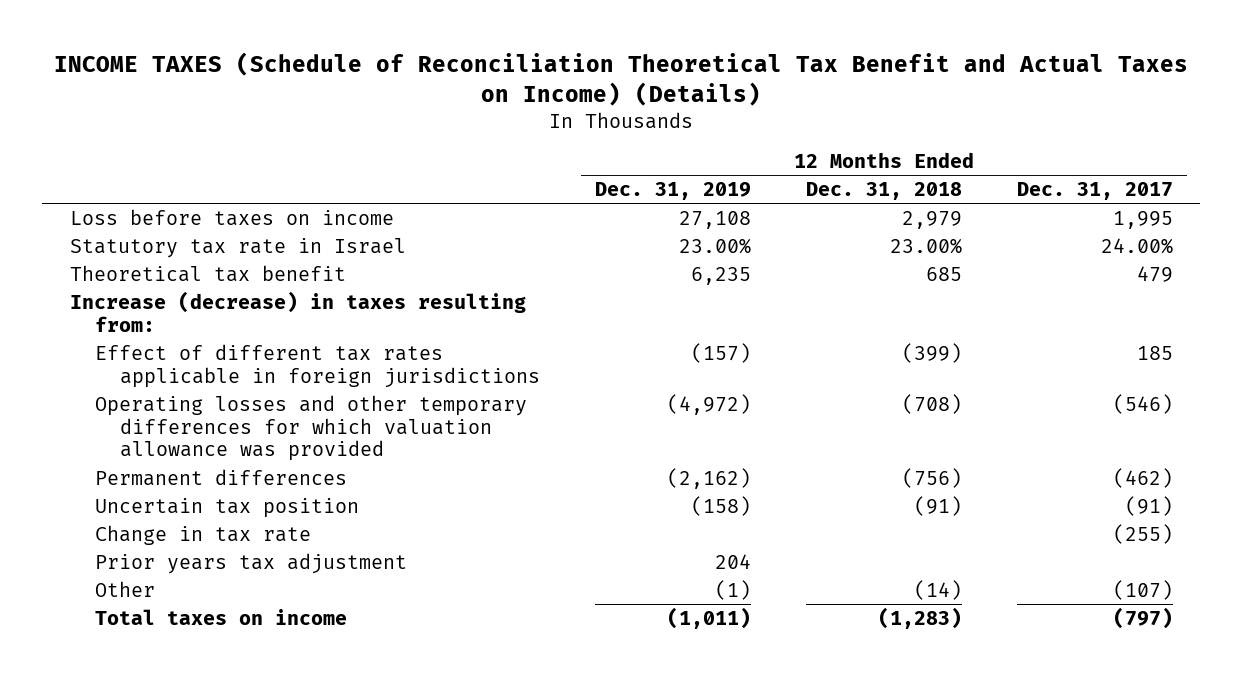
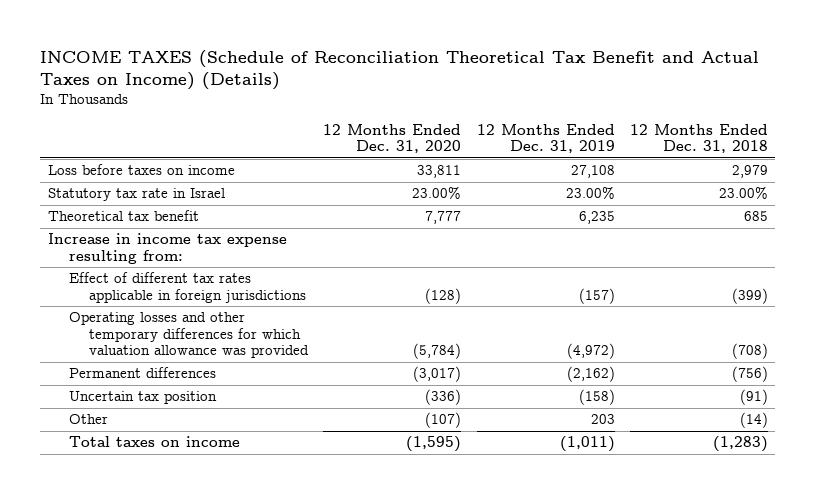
- | 12 Months Ended Dec. 31, 2019 | 12 Months Ended Dec. 31, 2018 | 12 Months Ended Dec. 31, 2017
+ | 12 Months Ended Dec. 31, 2020 | 12 Months Ended Dec. 31, 2019 | 12 Months Ended Dec. 31, 2018
- Increase (decrease) in taxes resulting from:
+ Increase in income tax expense resulting from:
- Change in tax rate | | | (255)
- Prior years tax adjustment | 204 | |
- Other | (1) | (14) | (107)
+ Other | (107) | 203 | (14)

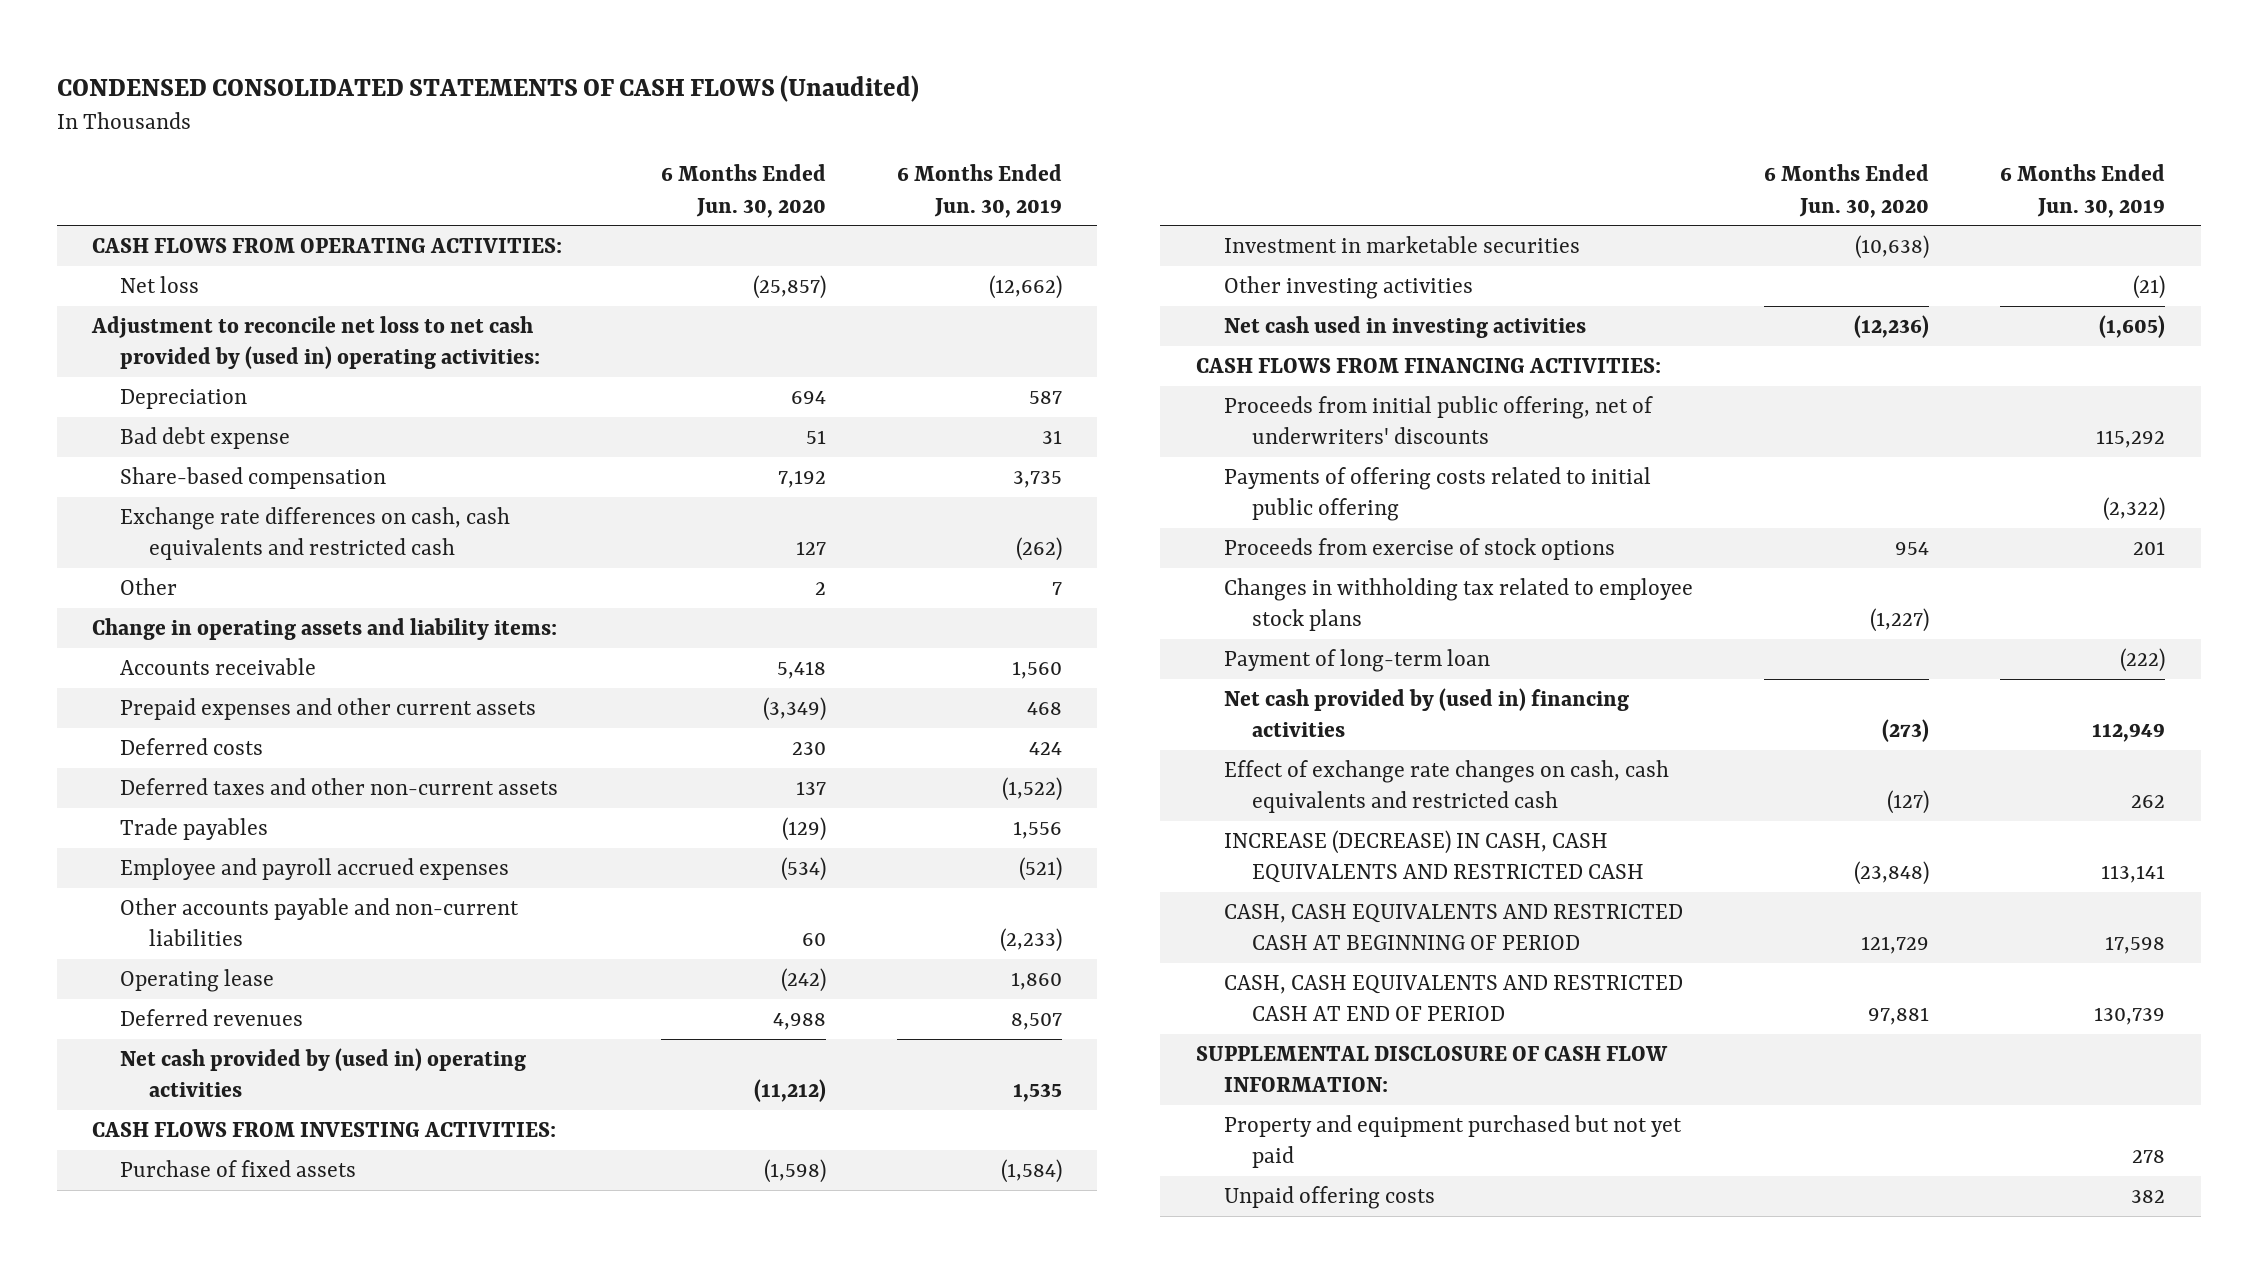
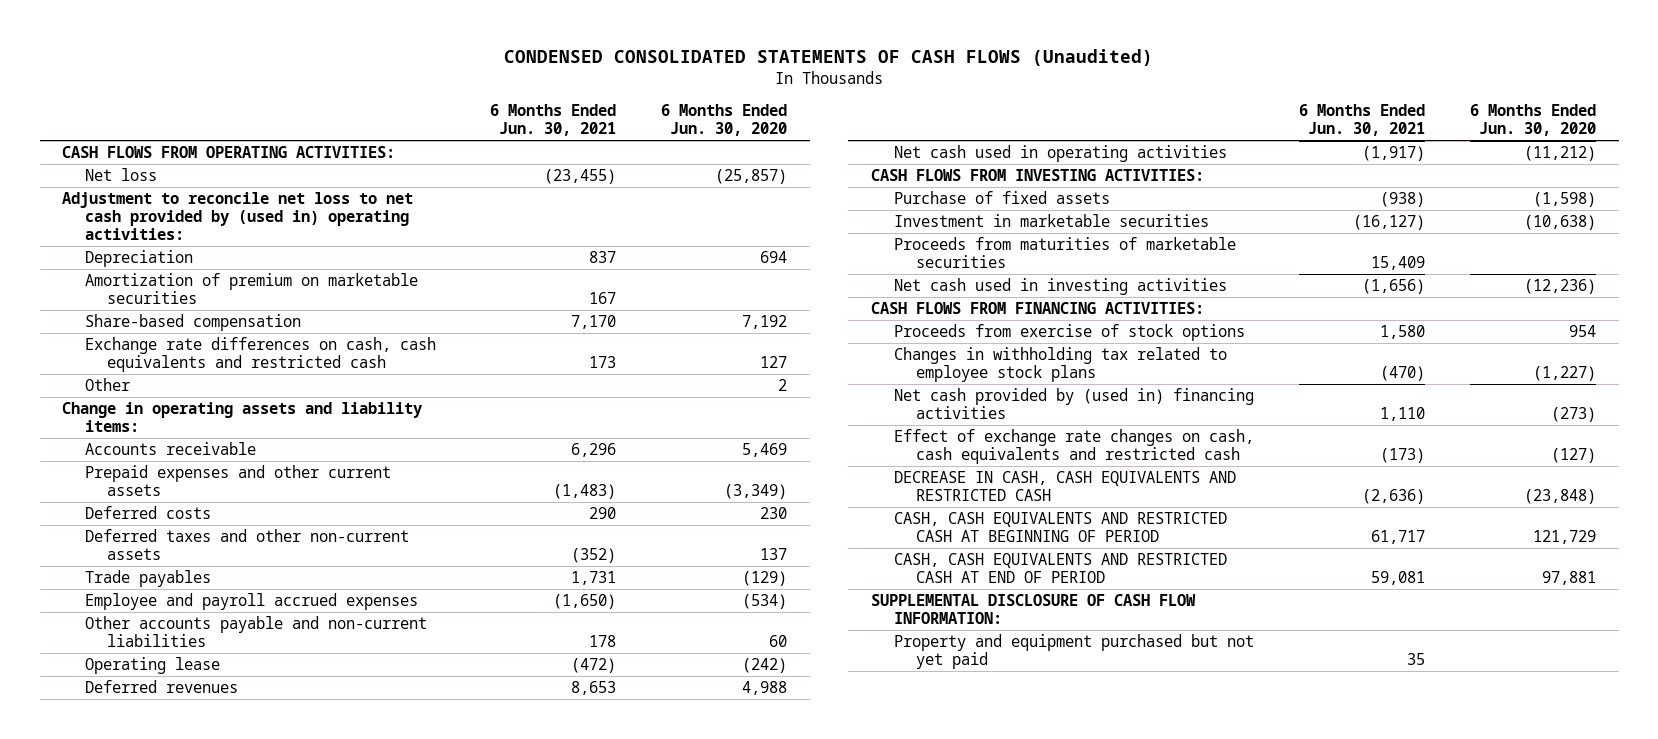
- | 6 Months Ended Jun. 30, 2020 | 6 Months Ended Jun. 30, 2019
+ | 6 Months Ended Jun. 30, 2021 | 6 Months Ended Jun. 30, 2020
- Bad debt expense | 51 | 31
+ Amortization of premium on marketable securities | 167 |
- Accounts receivable | 5,418 | 1,560
+ Accounts receivable | 6,296 | 5,469
- Net cash provided by (used in) operating activities | (11,212) | 1,535
+ Net cash used in operating activities | (1,917) | (11,212)
- Other investing activities | | (21)
+ Proceeds from maturities of marketable securities | 15,409 |
- Proceeds from initial public offering, net of underwriters' discounts | | 115,292
- Payments of offering costs related to initial public offering | | (2,322)
- Payment of long-term loan | | (222)
- INCREASE (DECREASE) IN CASH, CASH EQUIVALENTS AND RESTRICTED CASH | (23,848) | 113,141
+ DECREASE IN CASH, CASH EQUIVALENTS AND RESTRICTED CASH | (2,636) | (23,848)
- Unpaid offering costs | | 382

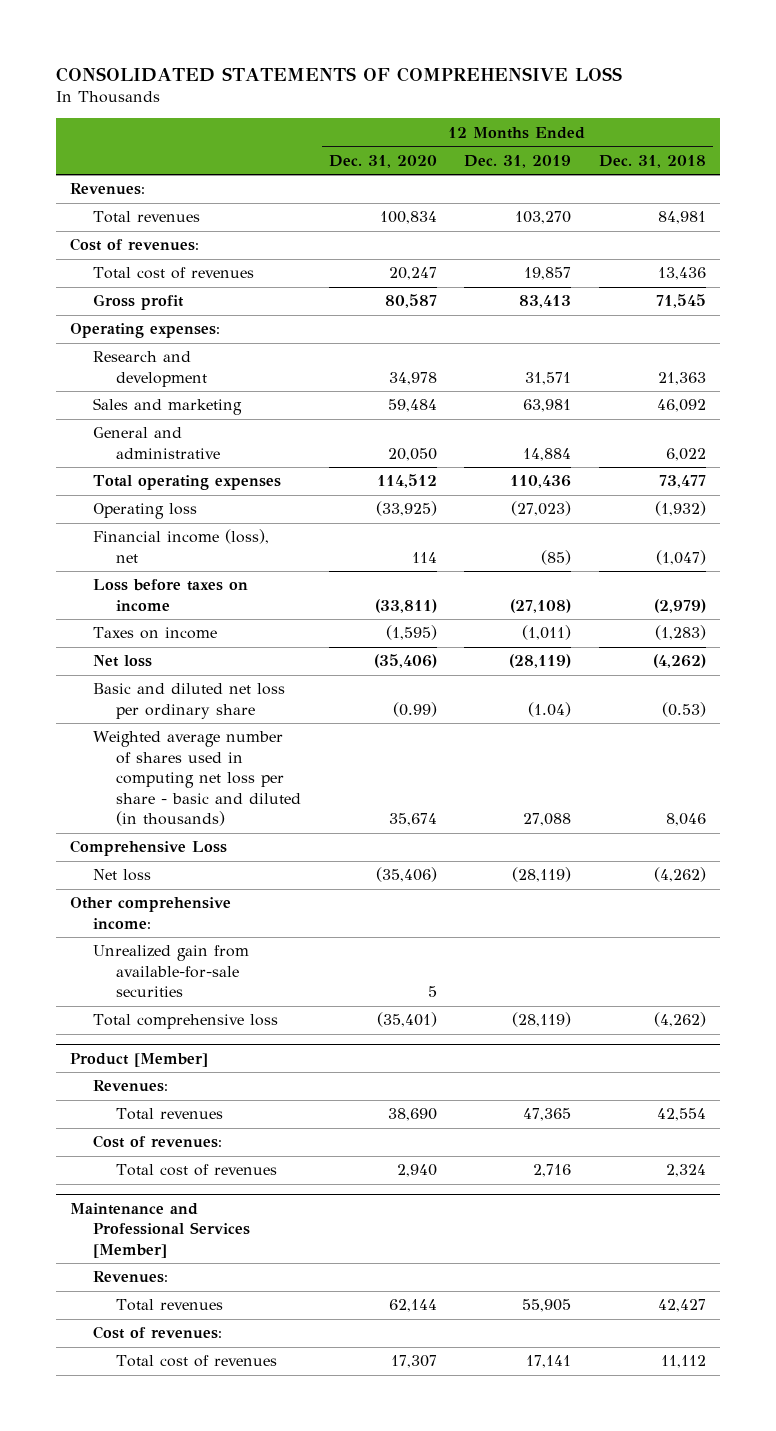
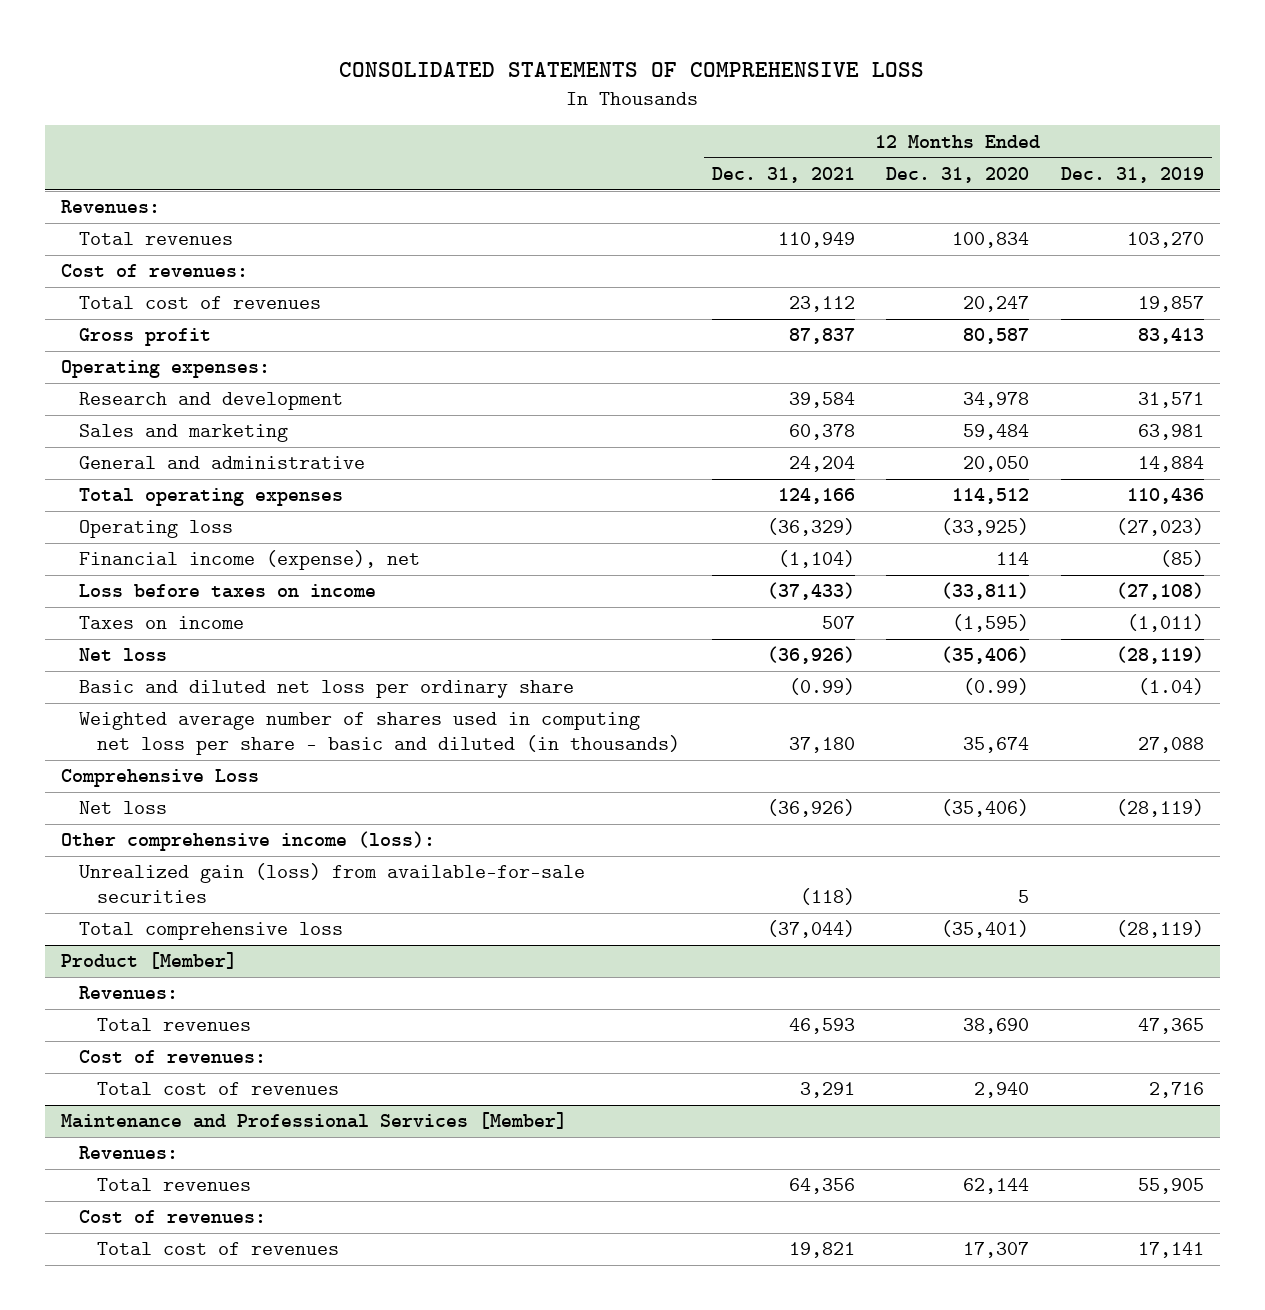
- | 12 Months Ended Dec. 31, 2020 | 12 Months Ended Dec. 31, 2019 | 12 Months Ended Dec. 31, 2018
+ | 12 Months Ended Dec. 31, 2021 | 12 Months Ended Dec. 31, 2020 | 12 Months Ended Dec. 31, 2019
- Financial income (loss), net | 114 | (85) | (1,047)
+ Financial income (expense), net | (1,104) | 114 | (85)
- Other comprehensive income:
- Unrealized gain from available-for-sale securities | 5 | |
+ Other comprehensive income (loss):
+ Unrealized gain (loss) from available-for-sale securities | (118) | 5 |

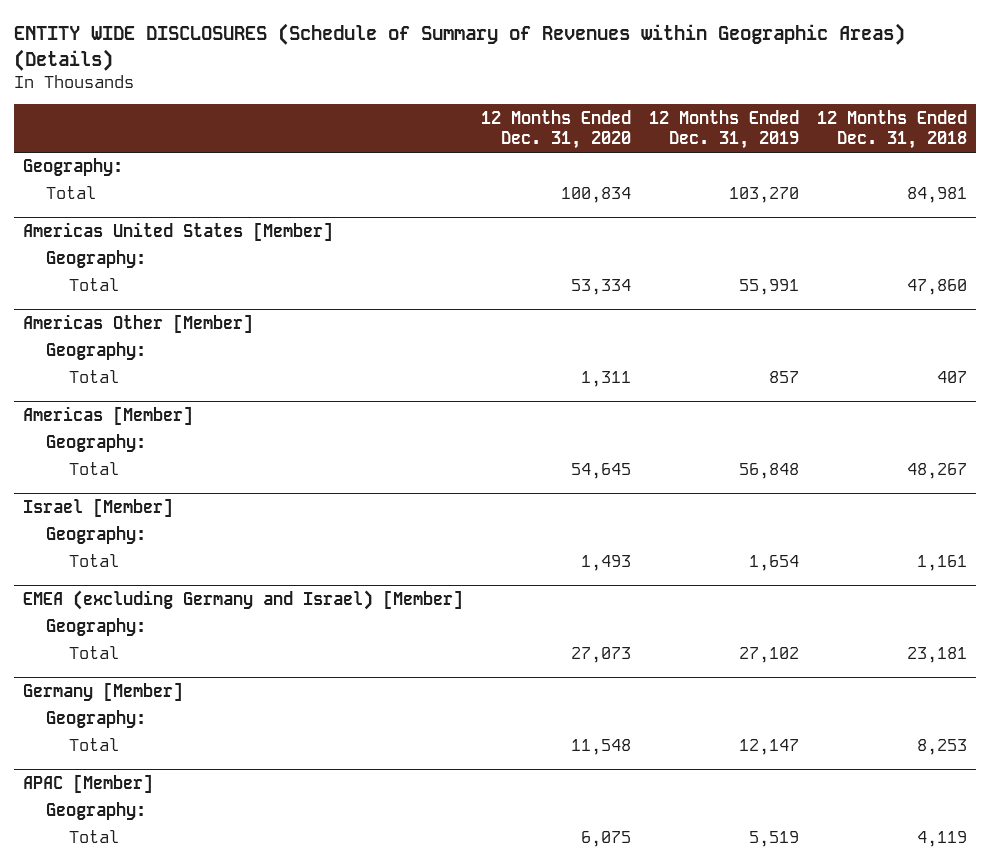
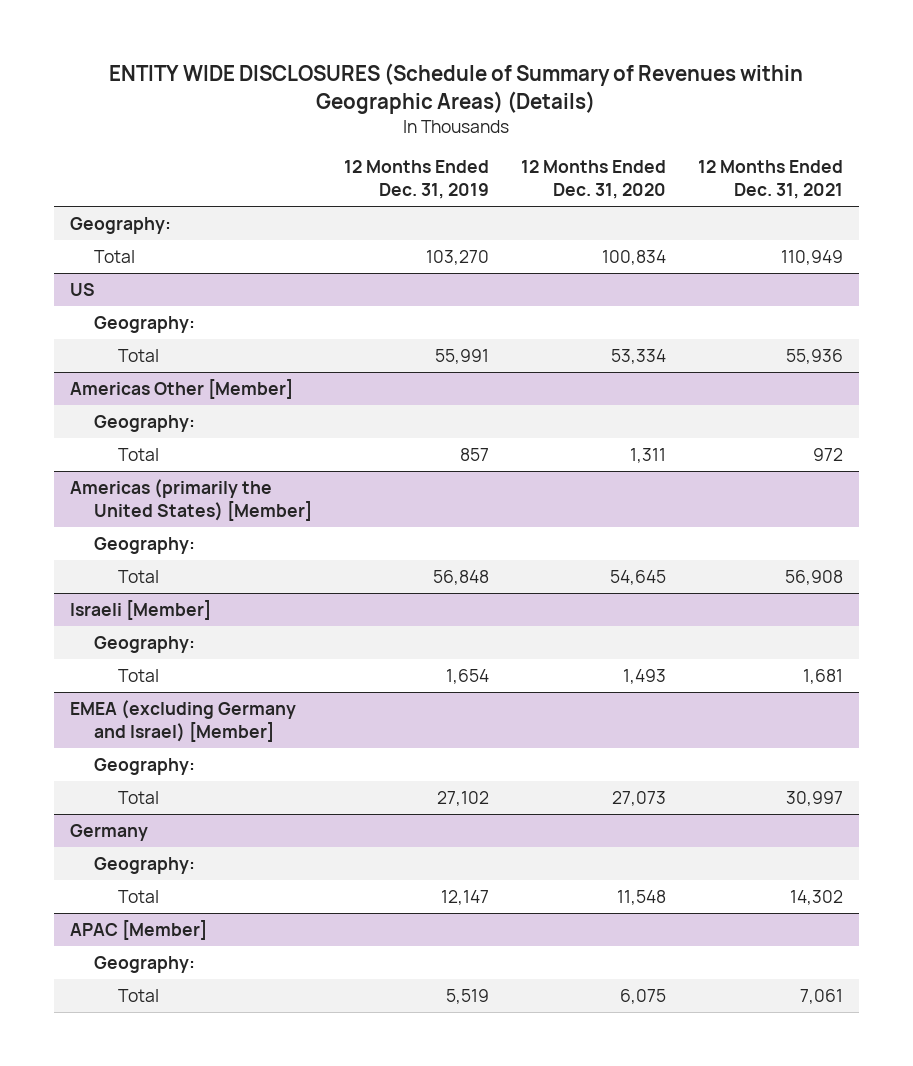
- | 12 Months Ended Dec. 31, 2020 | 12 Months Ended Dec. 31, 2019 | 12 Months Ended Dec. 31, 2018
+ | 12 Months Ended Dec. 31, 2019 | 12 Months Ended Dec. 31, 2020 | 12 Months Ended Dec. 31, 2021
- Americas United States [Member]
+ US
- Americas [Member]
+ Americas (primarily the United States) [Member]
- Israel [Member]
+ Israeli [Member]
- Germany [Member]
+ Germany

